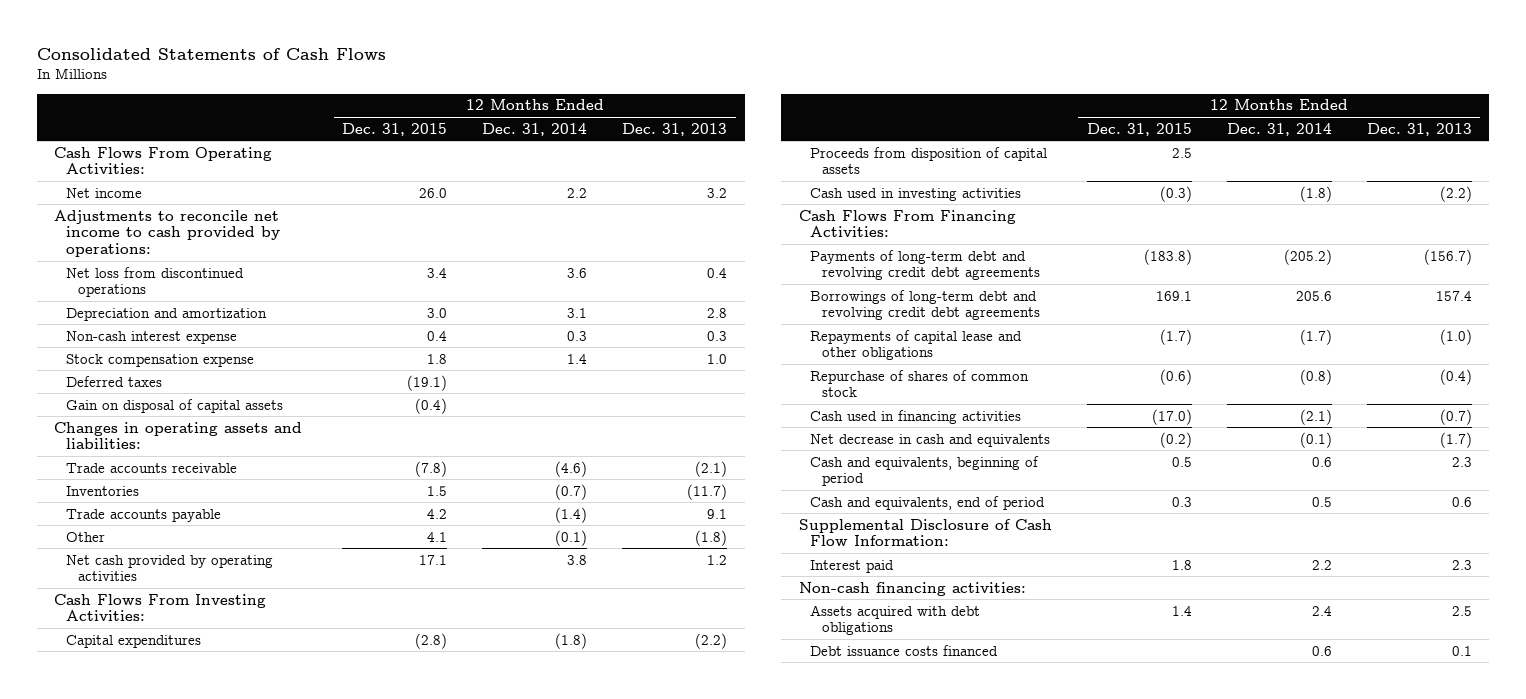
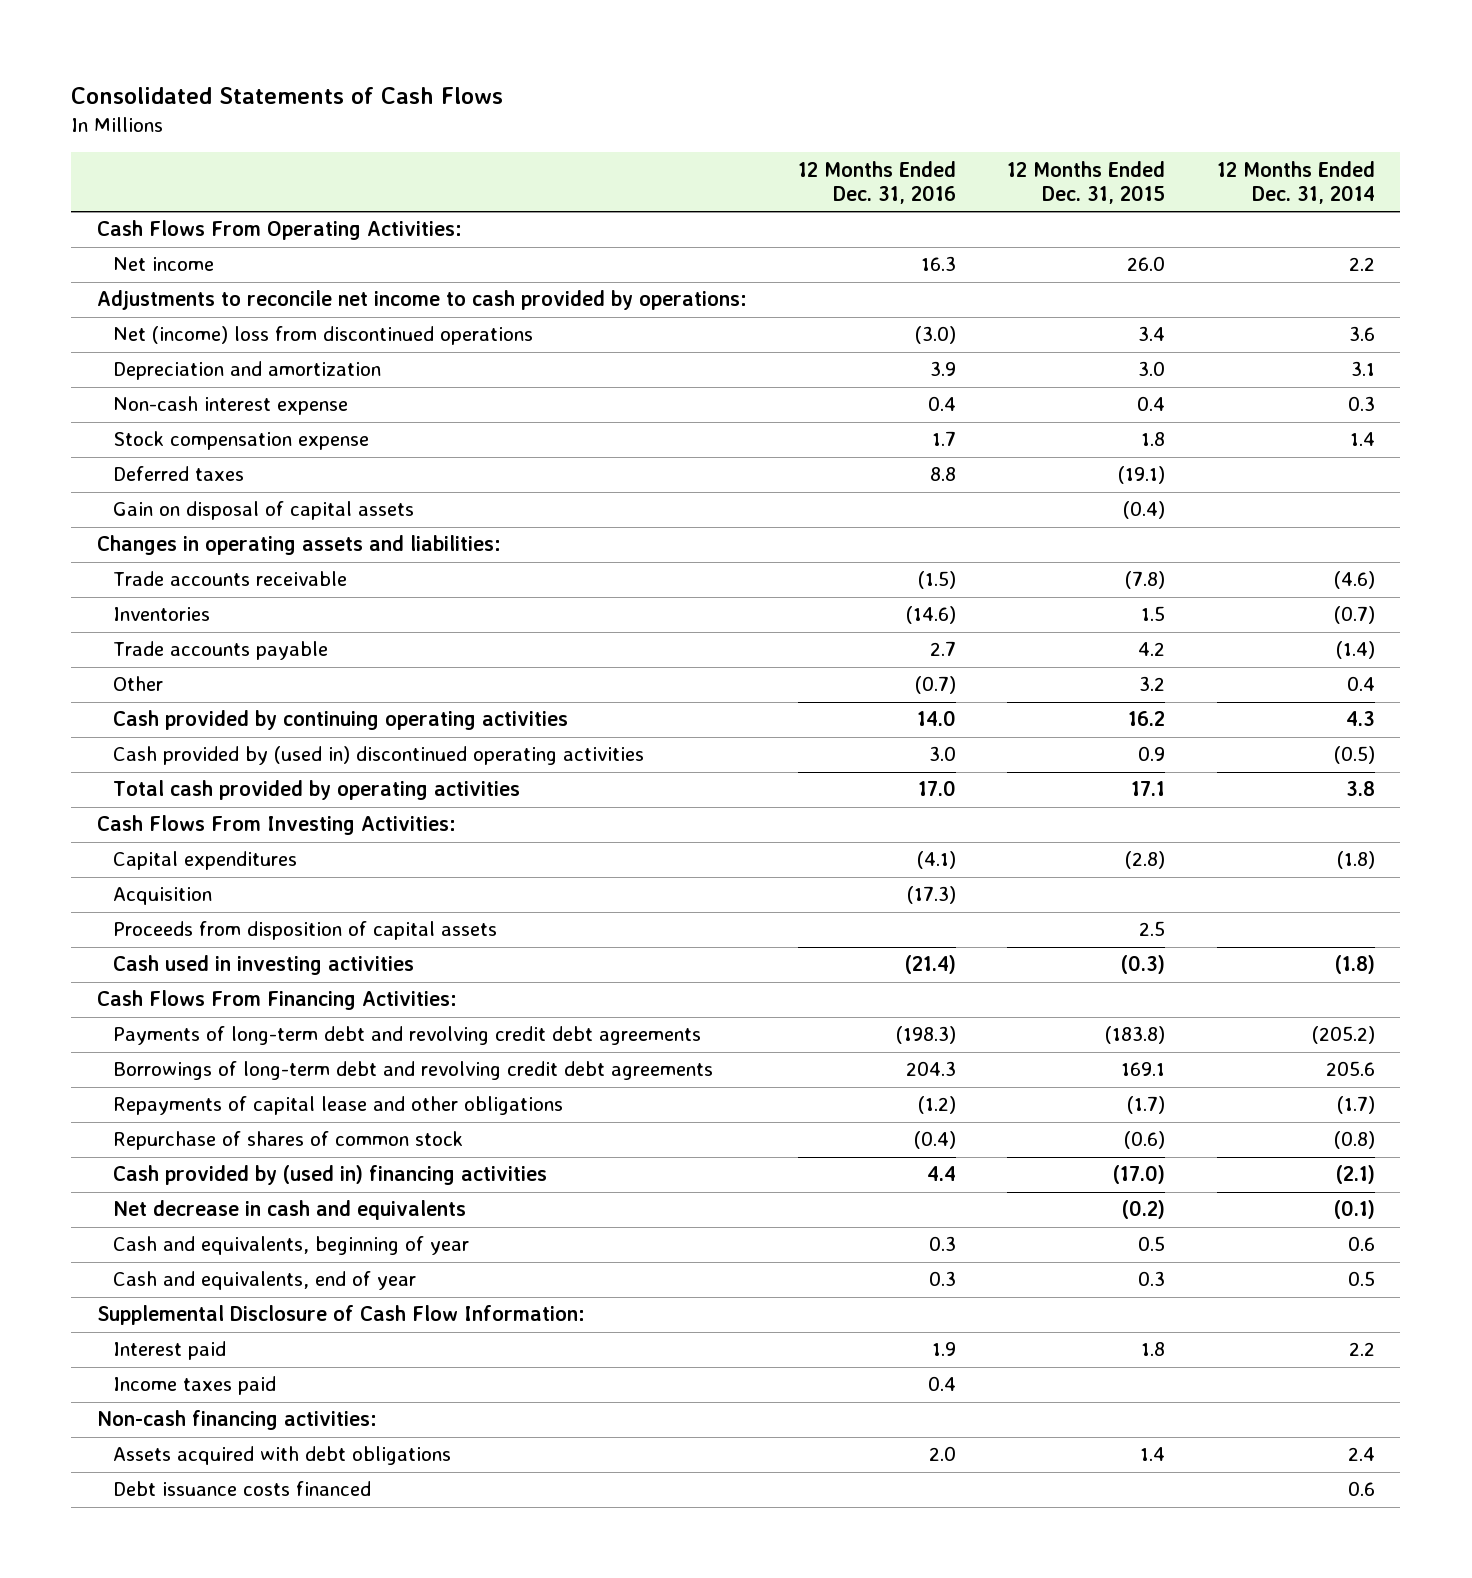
- | 12 Months Ended Dec. 31, 2015 | 12 Months Ended Dec. 31, 2014 | 12 Months Ended Dec. 31, 2013
+ | 12 Months Ended Dec. 31, 2016 | 12 Months Ended Dec. 31, 2015 | 12 Months Ended Dec. 31, 2014
- Net loss from discontinued operations | 3.4 | 3.6 | 0.4
+ Net (income) loss from discontinued operations | (3.0) | 3.4 | 3.6
- Other | 4.1 | (0.1) | (1.8)
- Net cash provided by operating activities | 17.1 | 3.8 | 1.2
+ Other | (0.7) | 3.2 | 0.4
+ Cash provided by continuing operating activities | 14.0 | 16.2 | 4.3
+ Cash provided by (used in) discontinued operating activities | 3.0 | 0.9 | (0.5)
+ Total cash provided by operating activities | 17.0 | 17.1 | 3.8
+ Acquisition | (17.3) | |
- Cash used in financing activities | (17.0) | (2.1) | (0.7)
+ Cash provided by (used in) financing activities | 4.4 | (17.0) | (2.1)
- Cash and equivalents, beginning of period | 0.5 | 0.6 | 2.3
- Cash and equivalents, end of period | 0.3 | 0.5 | 0.6
+ Cash and equivalents, beginning of year | 0.3 | 0.5 | 0.6
+ Cash and equivalents, end of year | 0.3 | 0.3 | 0.5
+ Income taxes paid | 0.4 | |

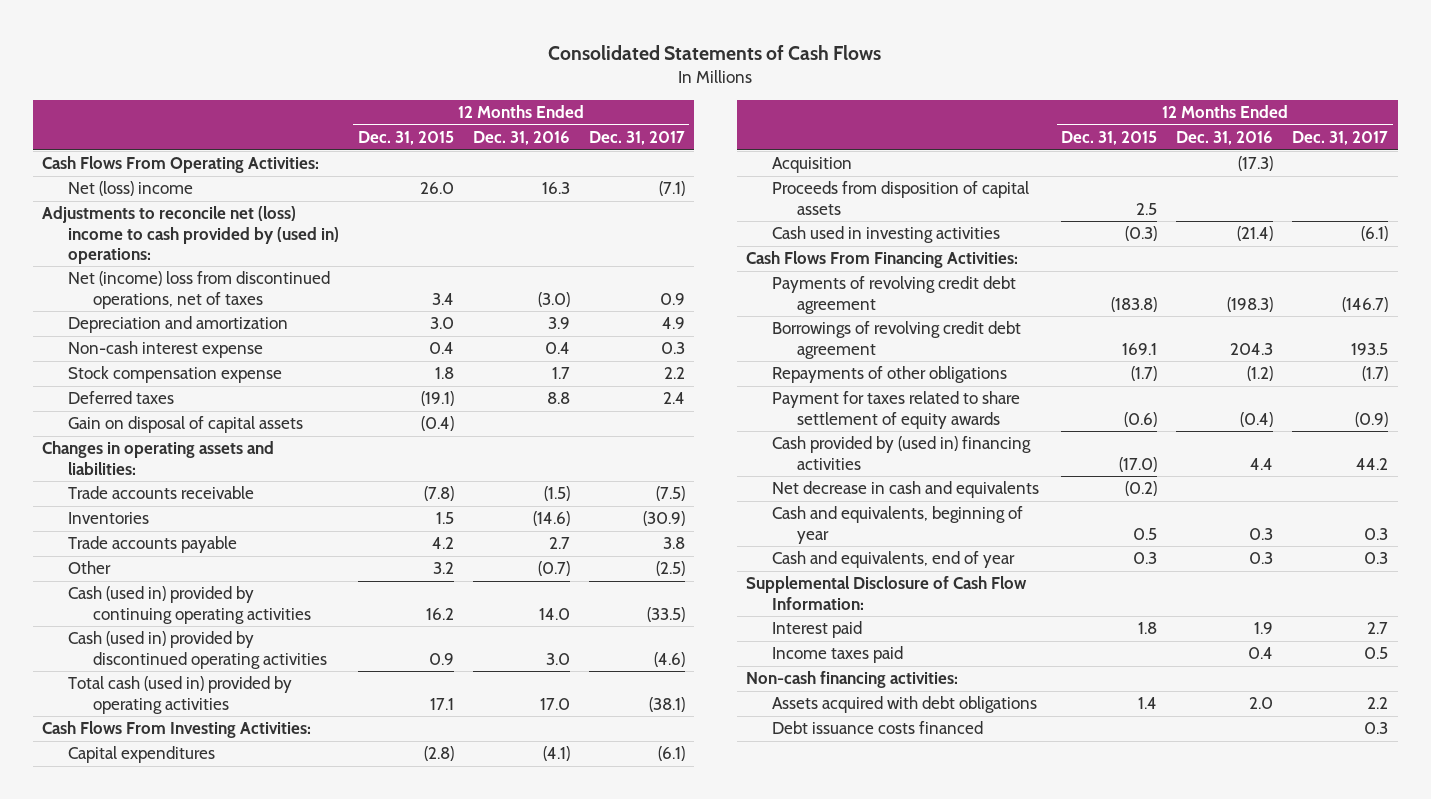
- | 12 Months Ended Dec. 31, 2016 | 12 Months Ended Dec. 31, 2015 | 12 Months Ended Dec. 31, 2014
+ | 12 Months Ended Dec. 31, 2015 | 12 Months Ended Dec. 31, 2016 | 12 Months Ended Dec. 31, 2017
- Net income | 16.3 | 26.0 | 2.2
- Adjustments to reconcile net income to cash provided by operations:
- Net (income) loss from discontinued operations | (3.0) | 3.4 | 3.6
+ Net (loss) income | 26.0 | 16.3 | (7.1)
+ Adjustments to reconcile net (loss) income to cash provided by (used in) operations:
+ Net (income) loss from discontinued operations, net of taxes | 3.4 | (3.0) | 0.9
- Cash provided by continuing operating activities | 14.0 | 16.2 | 4.3
- Cash provided by (used in) discontinued operating activities | 3.0 | 0.9 | (0.5)
- Total cash provided by operating activities | 17.0 | 17.1 | 3.8
+ Cash (used in) provided by continuing operating activities | 16.2 | 14.0 | (33.5)
+ Cash (used in) provided by discontinued operating activities | 0.9 | 3.0 | (4.6)
+ Total cash (used in) provided by operating activities | 17.1 | 17.0 | (38.1)
- Payments of long-term debt and revolving credit debt agreements | (198.3) | (183.8) | (205.2)
- Borrowings of long-term debt and revolving credit debt agreements | 204.3 | 169.1 | 205.6
- Repayments of capital lease and other obligations | (1.2) | (1.7) | (1.7)
- Repurchase of shares of common stock | (0.4) | (0.6) | (0.8)
+ Payments of revolving credit debt agreement | (183.8) | (198.3) | (146.7)
+ Borrowings of revolving credit debt agreement | 169.1 | 204.3 | 193.5
+ Repayments of other obligations | (1.7) | (1.2) | (1.7)
+ Payment for taxes related to share settlement of equity awards | (0.6) | (0.4) | (0.9)

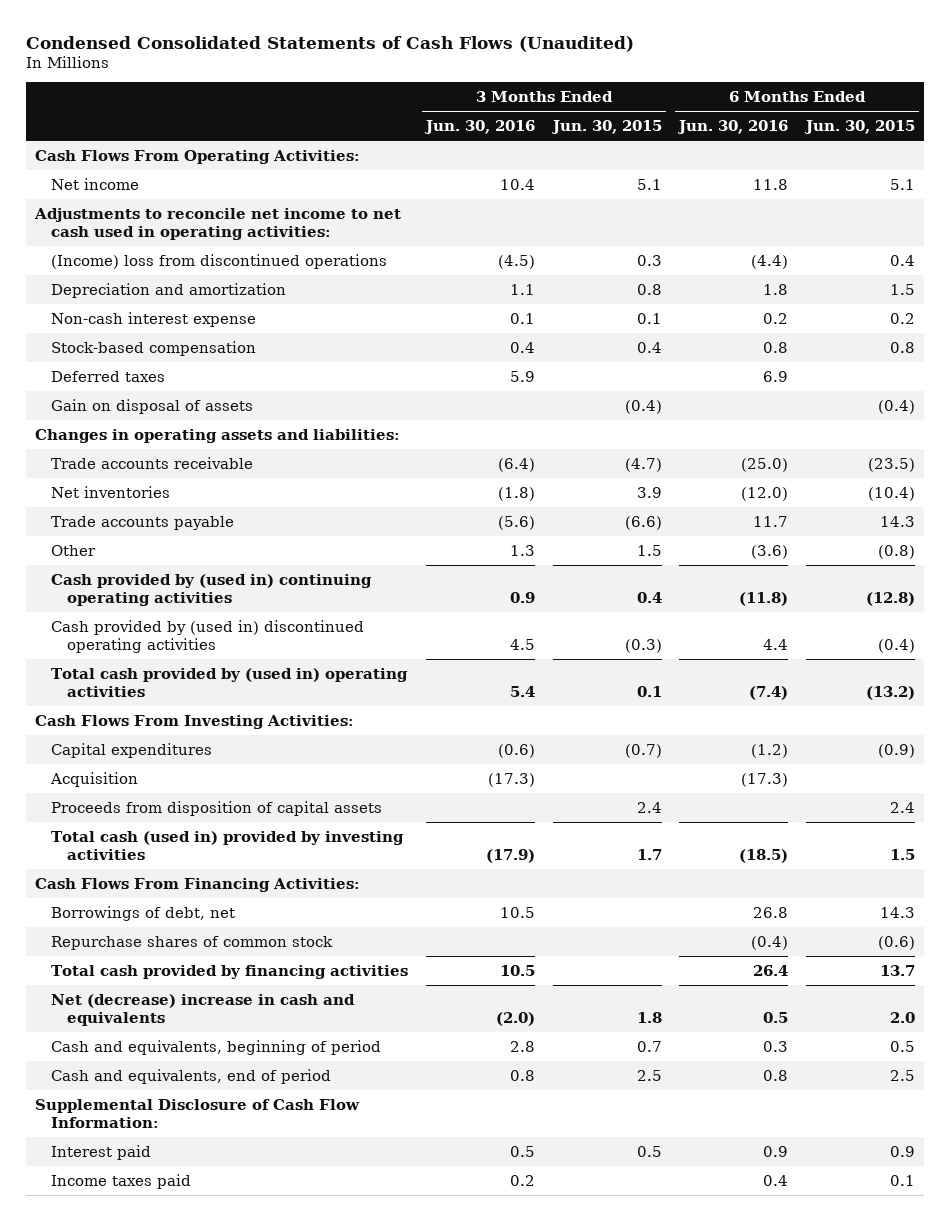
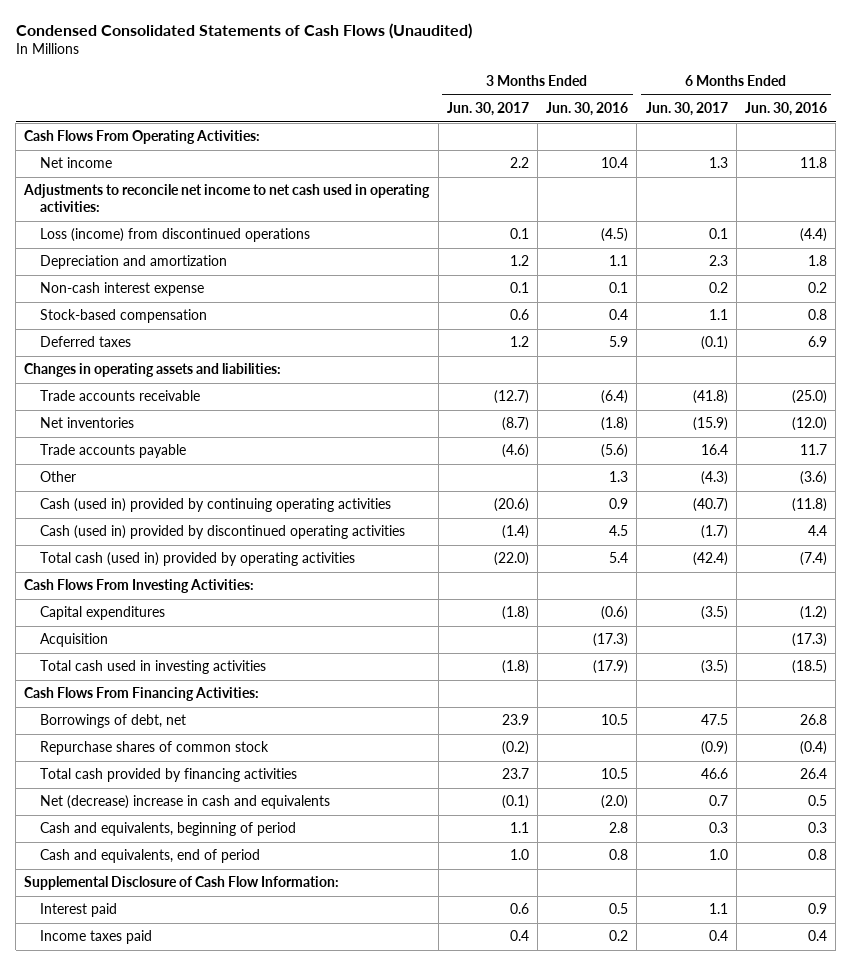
- | 3 Months Ended Jun. 30, 2016 | 3 Months Ended Jun. 30, 2015 | 6 Months Ended Jun. 30, 2016 | 6 Months Ended Jun. 30, 2015
+ | 3 Months Ended Jun. 30, 2017 | 3 Months Ended Jun. 30, 2016 | 6 Months Ended Jun. 30, 2017 | 6 Months Ended Jun. 30, 2016
- (Income) loss from discontinued operations | (4.5) | 0.3 | (4.4) | 0.4
+ Loss (income) from discontinued operations | 0.1 | (4.5) | 0.1 | (4.4)
- Gain on disposal of assets | | (0.4) | | (0.4)
- Cash provided by (used in) continuing operating activities | 0.9 | 0.4 | (11.8) | (12.8)
- Cash provided by (used in) discontinued operating activities | 4.5 | (0.3) | 4.4 | (0.4)
- Total cash provided by (used in) operating activities | 5.4 | 0.1 | (7.4) | (13.2)
+ Cash (used in) provided by continuing operating activities | (20.6) | 0.9 | (40.7) | (11.8)
+ Cash (used in) provided by discontinued operating activities | (1.4) | 4.5 | (1.7) | 4.4
+ Total cash (used in) provided by operating activities | (22.0) | 5.4 | (42.4) | (7.4)
- Proceeds from disposition of capital assets | | 2.4 | | 2.4
- Total cash (used in) provided by investing activities | (17.9) | 1.7 | (18.5) | 1.5
+ Total cash used in investing activities | (1.8) | (17.9) | (3.5) | (18.5)

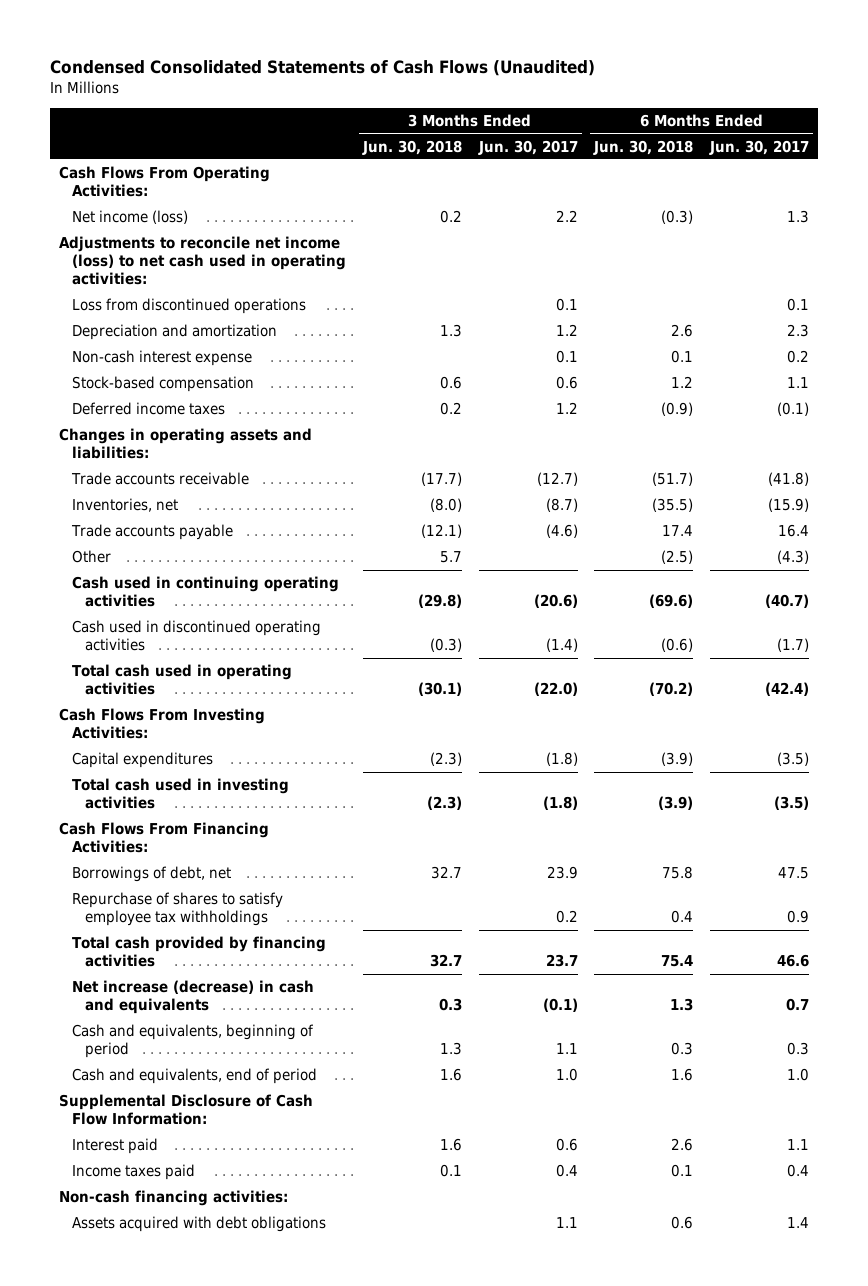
- | 3 Months Ended Jun. 30, 2017 | 3 Months Ended Jun. 30, 2016 | 6 Months Ended Jun. 30, 2017 | 6 Months Ended Jun. 30, 2016
+ | 3 Months Ended Jun. 30, 2018 | 3 Months Ended Jun. 30, 2017 | 6 Months Ended Jun. 30, 2018 | 6 Months Ended Jun. 30, 2017
- Net income | 2.2 | 10.4 | 1.3 | 11.8
- Adjustments to reconcile net income to net cash used in operating activities:
- Loss (income) from discontinued operations | 0.1 | (4.5) | 0.1 | (4.4)
+ Net income (loss) | 0.2 | 2.2 | (0.3) | 1.3
+ Adjustments to reconcile net income (loss) to net cash used in operating activities:
+ Loss from discontinued operations | | 0.1 | | 0.1
- Deferred taxes | 1.2 | 5.9 | (0.1) | 6.9
+ Deferred income taxes | 0.2 | 1.2 | (0.9) | (0.1)
- Net inventories | (8.7) | (1.8) | (15.9) | (12.0)
+ Inventories, net | (8.0) | (8.7) | (35.5) | (15.9)
- Cash (used in) provided by continuing operating activities | (20.6) | 0.9 | (40.7) | (11.8)
- Cash (used in) provided by discontinued operating activities | (1.4) | 4.5 | (1.7) | 4.4
- Total cash (used in) provided by operating activities | (22.0) | 5.4 | (42.4) | (7.4)
+ Cash used in continuing operating activities | (29.8) | (20.6) | (69.6) | (40.7)
+ Cash used in discontinued operating activities | (0.3) | (1.4) | (0.6) | (1.7)
+ Total cash used in operating activities | (30.1) | (22.0) | (70.2) | (42.4)
- Acquisition | | (17.3) | | (17.3)
- Repurchase shares of common stock | (0.2) | | (0.9) | (0.4)
+ Repurchase of shares to satisfy employee tax withholdings | | 0.2 | 0.4 | 0.9
- Net (decrease) increase in cash and equivalents | (0.1) | (2.0) | 0.7 | 0.5
+ Net increase (decrease) in cash and equivalents | 0.3 | (0.1) | 1.3 | 0.7
+ Non-cash financing activities:
+ Assets acquired with debt obligations | | 1.1 | 0.6 | 1.4

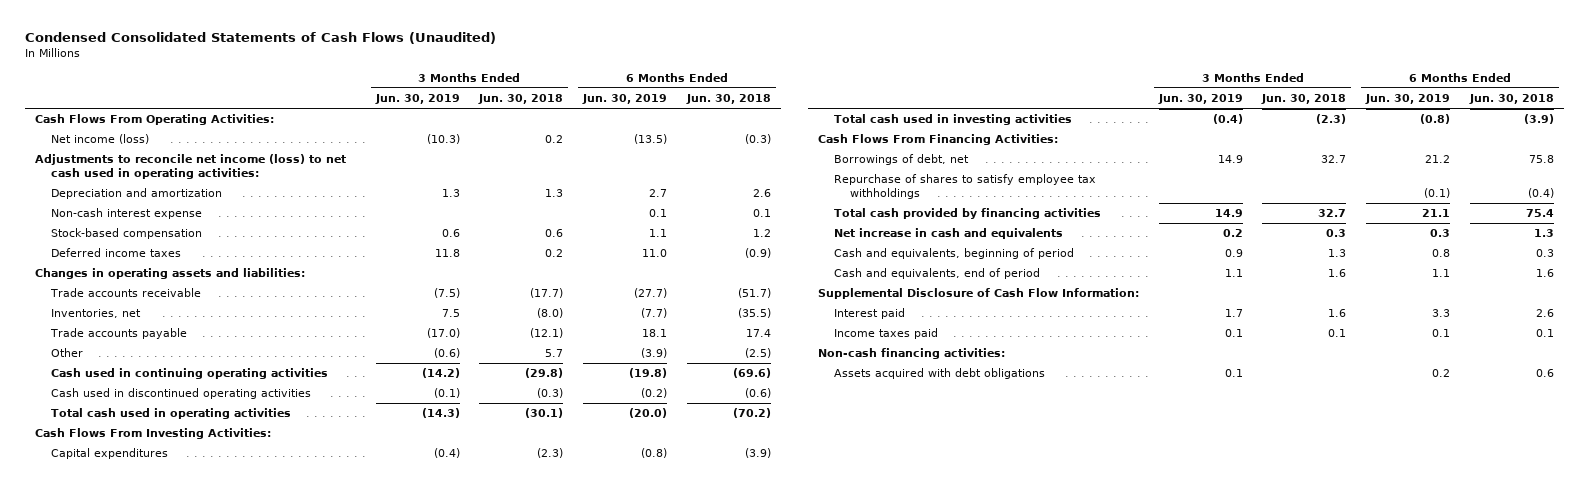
- | 3 Months Ended Jun. 30, 2018 | 3 Months Ended Jun. 30, 2017 | 6 Months Ended Jun. 30, 2018 | 6 Months Ended Jun. 30, 2017
+ | 3 Months Ended Jun. 30, 2019 | 3 Months Ended Jun. 30, 2018 | 6 Months Ended Jun. 30, 2019 | 6 Months Ended Jun. 30, 2018
- Loss from discontinued operations | | 0.1 | | 0.1
- Repurchase of shares to satisfy employee tax withholdings | | 0.2 | 0.4 | 0.9
+ Repurchase of shares to satisfy employee tax withholdings | | | (0.1) | (0.4)
- Net increase (decrease) in cash and equivalents | 0.3 | (0.1) | 1.3 | 0.7
+ Net increase in cash and equivalents | 0.2 | 0.3 | 0.3 | 1.3

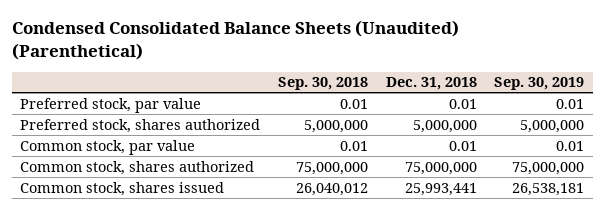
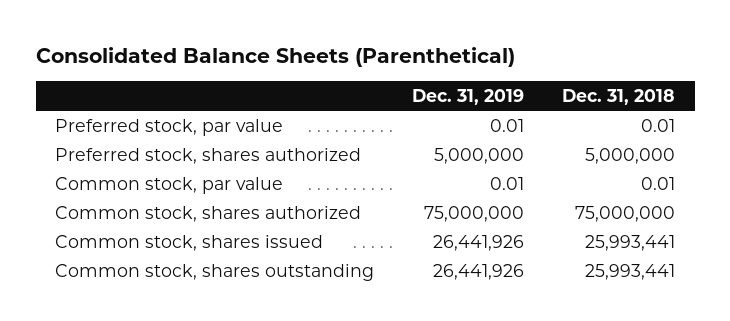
- Condensed Consolidated Balance Sheets (Unaudited) (Parenthetical)
+ Consolidated Balance Sheets (Parenthetical)
- | Sep. 30, 2018 | Dec. 31, 2018 | Sep. 30, 2019
+ | Dec. 31, 2019 | Dec. 31, 2018
+ Common stock, shares outstanding | 26,441,926 | 25,993,441

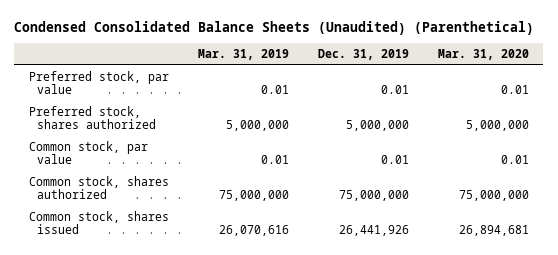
- Consolidated Balance Sheets (Parenthetical)
+ Condensed Consolidated Balance Sheets (Unaudited) (Parenthetical)
- | Dec. 31, 2019 | Dec. 31, 2018
+ | Mar. 31, 2019 | Dec. 31, 2019 | Mar. 31, 2020
- Common stock, shares outstanding | 26,441,926 | 25,993,441

